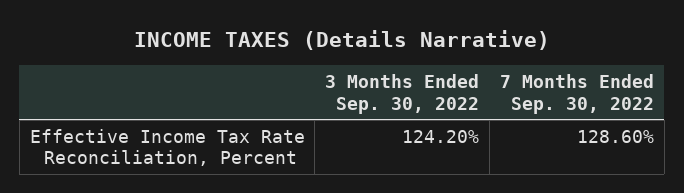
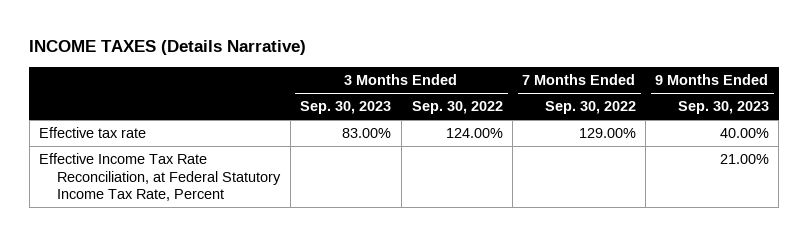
- | 3 Months Ended Sep. 30, 2022 | 7 Months Ended Sep. 30, 2022
+ | 3 Months Ended Sep. 30, 2023 | 3 Months Ended Sep. 30, 2022 | 7 Months Ended Sep. 30, 2022 | 9 Months Ended Sep. 30, 2023
- Effective Income Tax Rate Reconciliation, Percent | 124.20% | 128.60%
+ Effective tax rate | 83.00% | 124.00% | 129.00% | 40.00%
+ Effective Income Tax Rate Reconciliation, at Federal Statutory Income Tax Rate, Percent | | | | 21.00%

